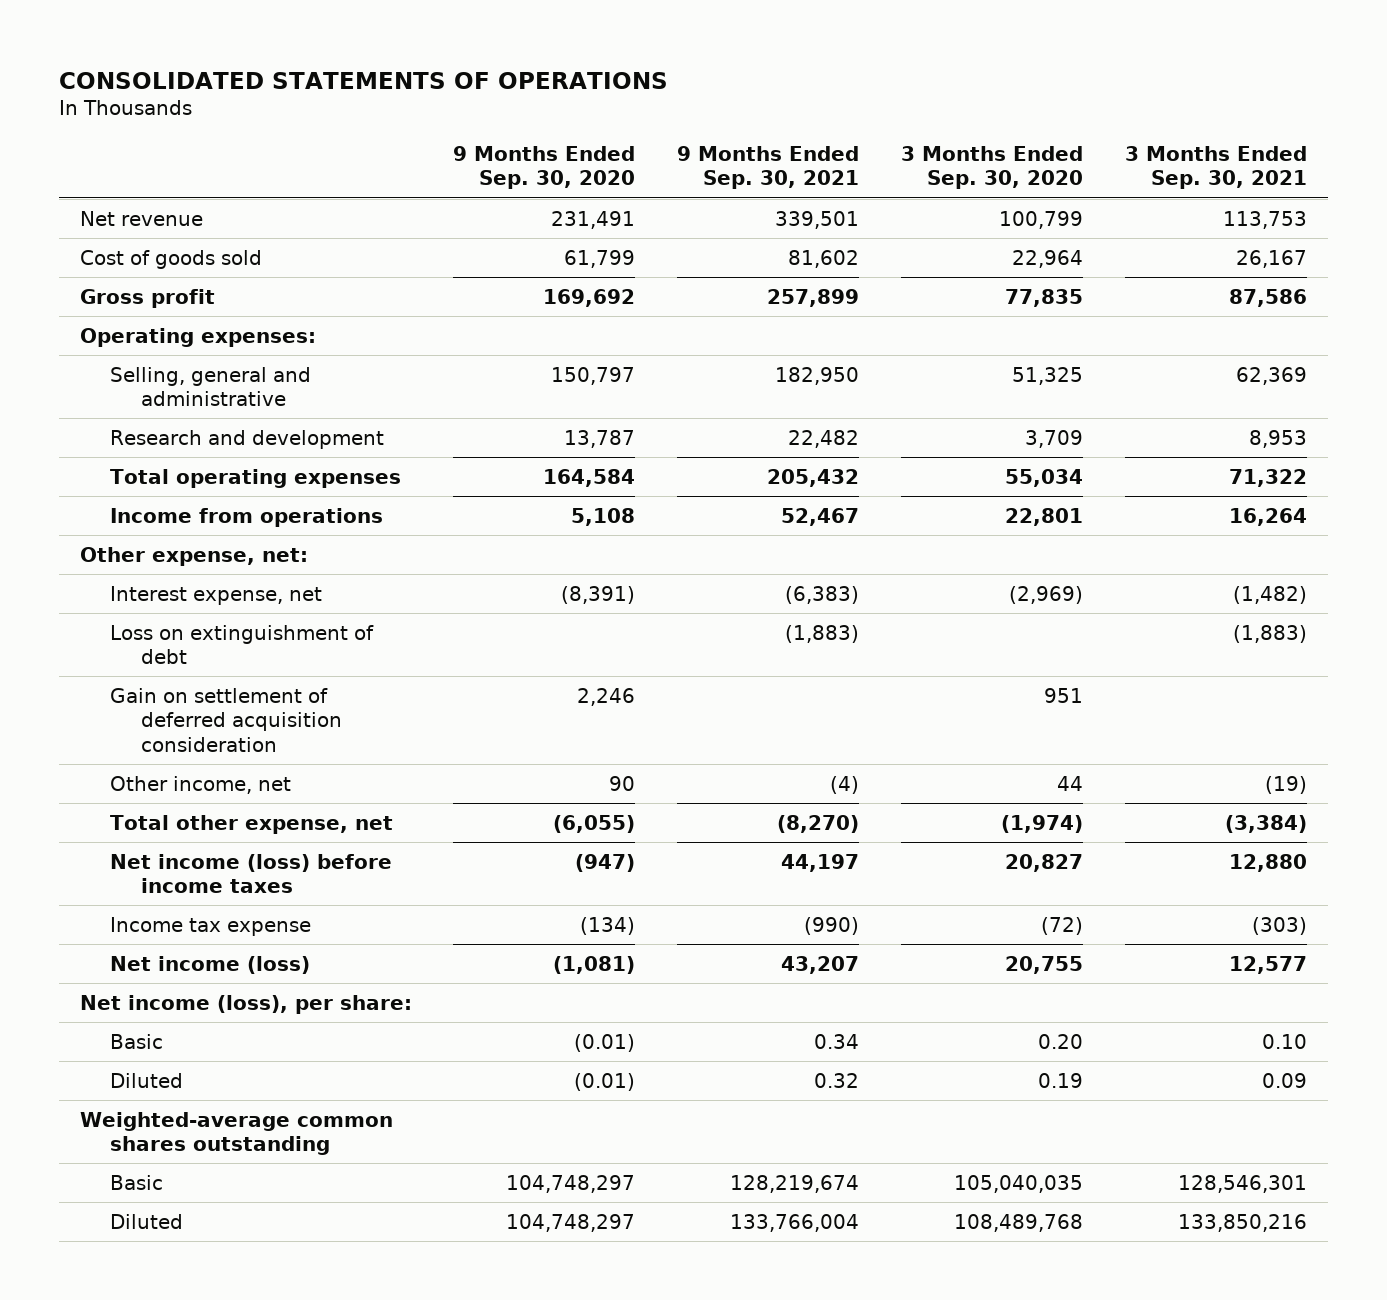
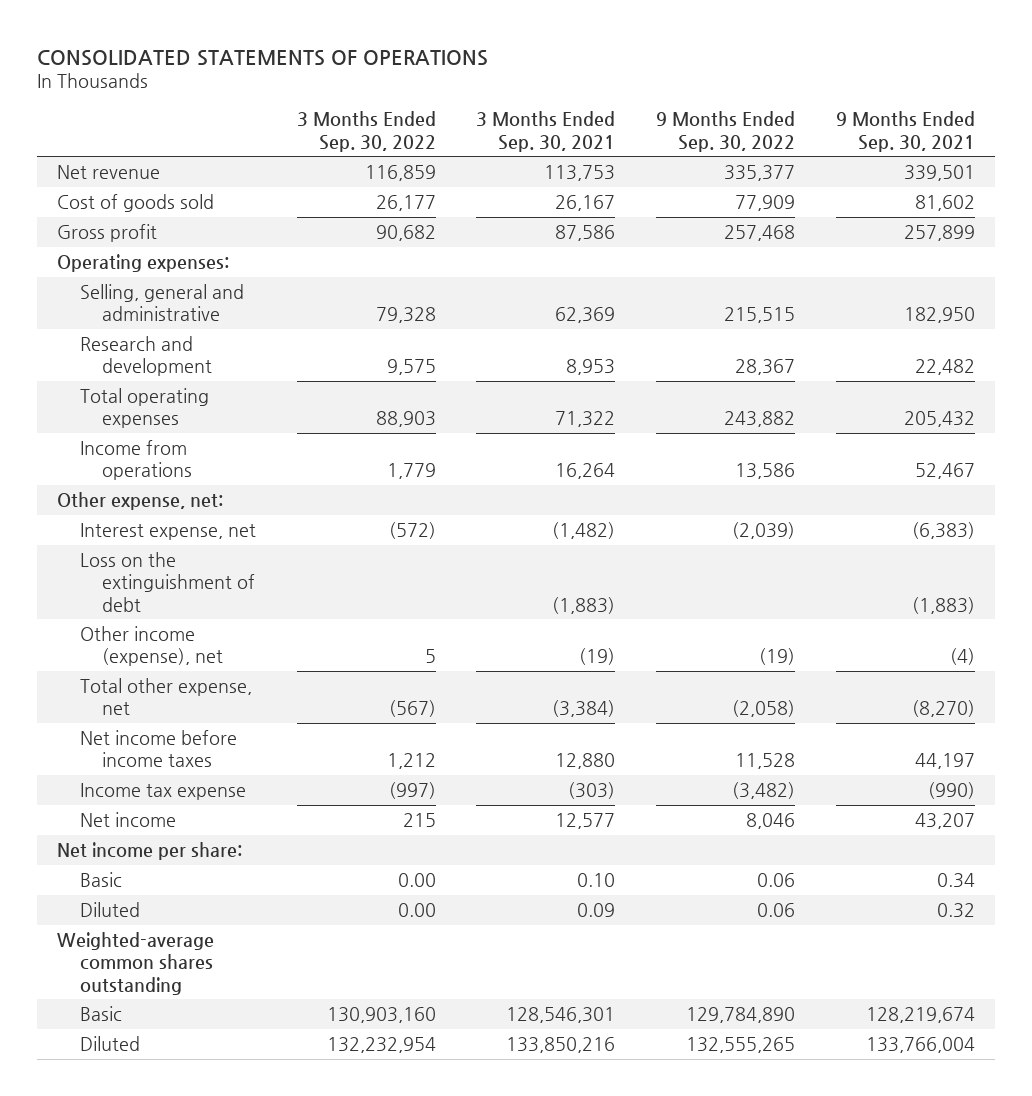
- | 9 Months Ended Sep. 30, 2020 | 9 Months Ended Sep. 30, 2021 | 3 Months Ended Sep. 30, 2020 | 3 Months Ended Sep. 30, 2021
+ | 3 Months Ended Sep. 30, 2022 | 3 Months Ended Sep. 30, 2021 | 9 Months Ended Sep. 30, 2022 | 9 Months Ended Sep. 30, 2021
- Loss on extinguishment of debt | | (1,883) | | (1,883)
- Gain on settlement of deferred acquisition consideration | 2,246 | | 951 |
- Other income, net | 90 | (4) | 44 | (19)
+ Loss on the extinguishment of debt | | (1,883) | | (1,883)
+ Other income (expense), net | 5 | (19) | (19) | (4)
- Net income (loss) before income taxes | (947) | 44,197 | 20,827 | 12,880
+ Net income before income taxes | 1,212 | 12,880 | 11,528 | 44,197
- Net income (loss) | (1,081) | 43,207 | 20,755 | 12,577
- Net income (loss), per share:
+ Net income | 215 | 12,577 | 8,046 | 43,207
+ Net income per share:

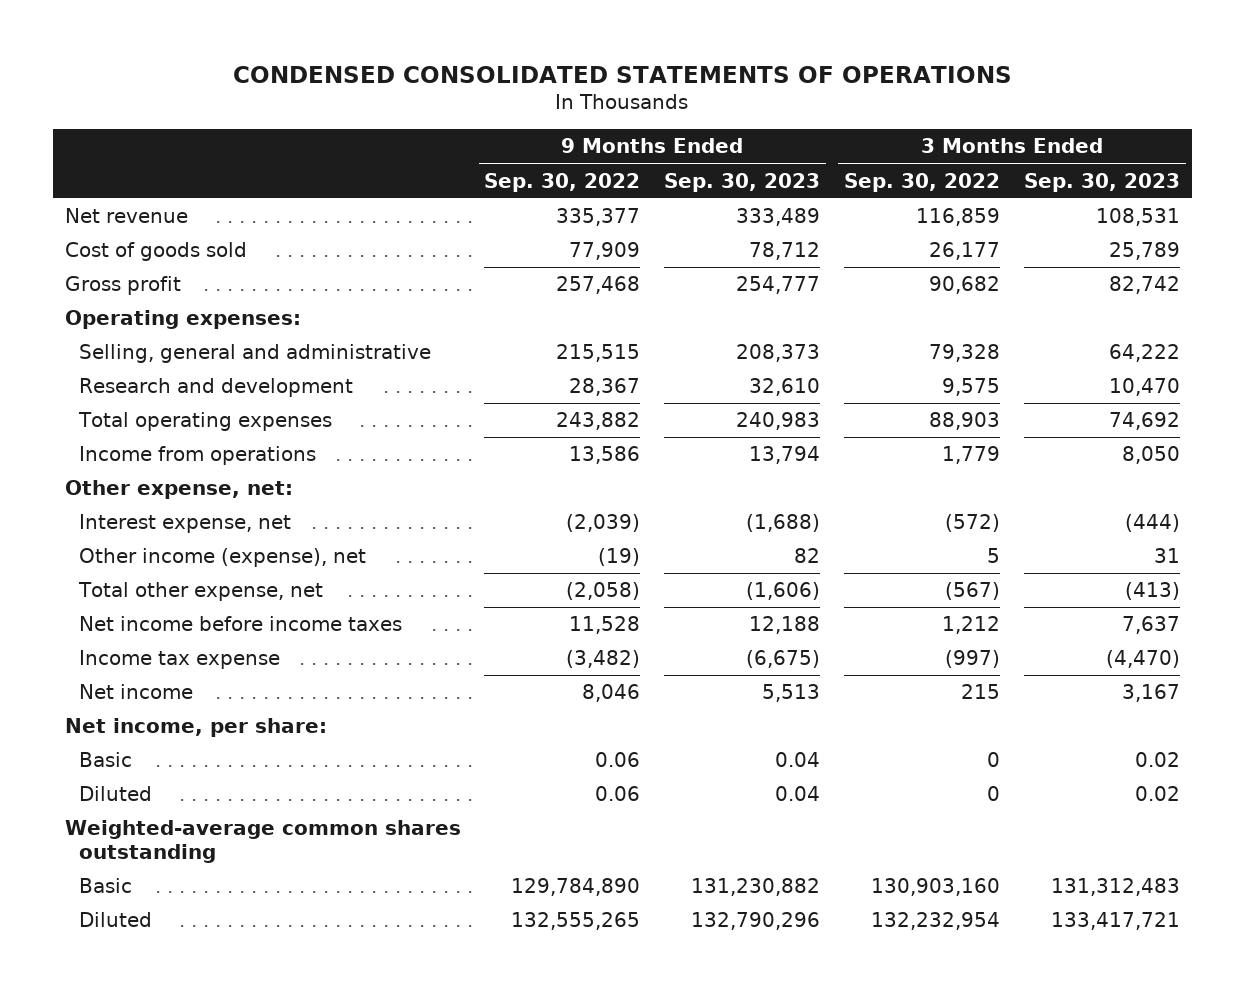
- CONSOLIDATED STATEMENTS OF OPERATIONS
+ CONDENSED CONSOLIDATED STATEMENTS OF OPERATIONS
- | 3 Months Ended Sep. 30, 2022 | 3 Months Ended Sep. 30, 2021 | 9 Months Ended Sep. 30, 2022 | 9 Months Ended Sep. 30, 2021
+ | 9 Months Ended Sep. 30, 2022 | 9 Months Ended Sep. 30, 2023 | 3 Months Ended Sep. 30, 2022 | 3 Months Ended Sep. 30, 2023
- Loss on the extinguishment of debt | | (1,883) | | (1,883)
- Net income per share:
- Basic | 0.00 | 0.10 | 0.06 | 0.34
- Diluted | 0.00 | 0.09 | 0.06 | 0.32
+ Net income, per share:
+ Basic | 0.06 | 0.04 | 0 | 0.02
+ Diluted | 0.06 | 0.04 | 0 | 0.02

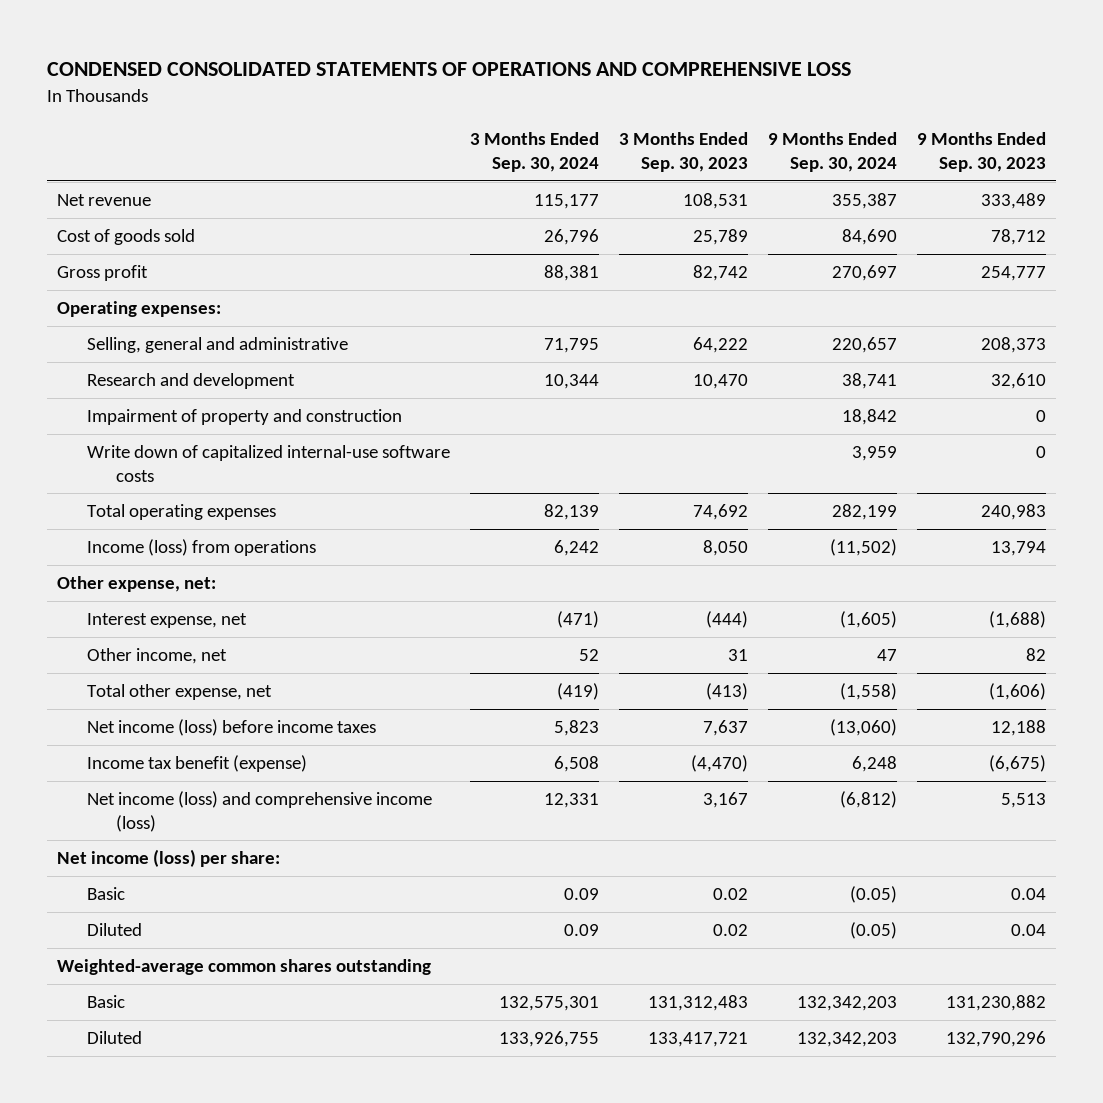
- CONDENSED CONSOLIDATED STATEMENTS OF OPERATIONS
+ CONDENSED CONSOLIDATED STATEMENTS OF OPERATIONS AND COMPREHENSIVE LOSS
- | 9 Months Ended Sep. 30, 2022 | 9 Months Ended Sep. 30, 2023 | 3 Months Ended Sep. 30, 2022 | 3 Months Ended Sep. 30, 2023
+ | 3 Months Ended Sep. 30, 2024 | 3 Months Ended Sep. 30, 2023 | 9 Months Ended Sep. 30, 2024 | 9 Months Ended Sep. 30, 2023
+ Impairment of property and construction | | | 18,842 | 0
+ Write down of capitalized internal-use software costs | | | 3,959 | 0
- Income from operations | 13,586 | 13,794 | 1,779 | 8,050
+ Income (loss) from operations | 6,242 | 8,050 | (11,502) | 13,794
- Other income (expense), net | (19) | 82 | 5 | 31
+ Other income, net | 52 | 31 | 47 | 82
- Net income before income taxes | 11,528 | 12,188 | 1,212 | 7,637
- Income tax expense | (3,482) | (6,675) | (997) | (4,470)
- Net income | 8,046 | 5,513 | 215 | 3,167
- Net income, per share:
+ Net income (loss) before income taxes | 5,823 | 7,637 | (13,060) | 12,188
+ Income tax benefit (expense) | 6,508 | (4,470) | 6,248 | (6,675)
+ Net income (loss) and comprehensive income (loss) | 12,331 | 3,167 | (6,812) | 5,513
+ Net income (loss) per share:

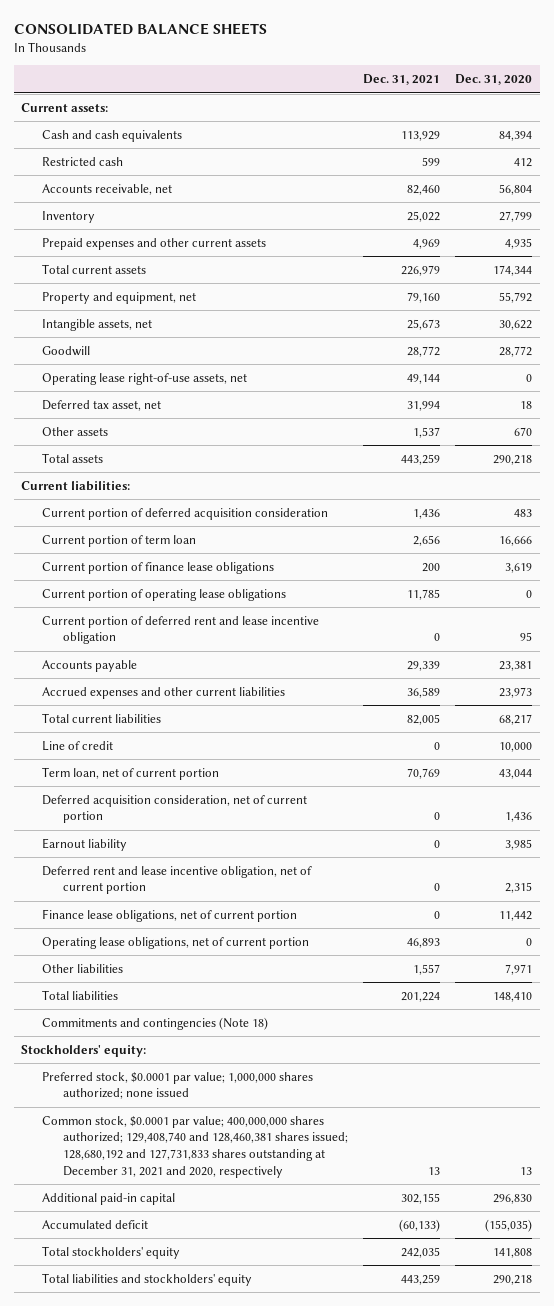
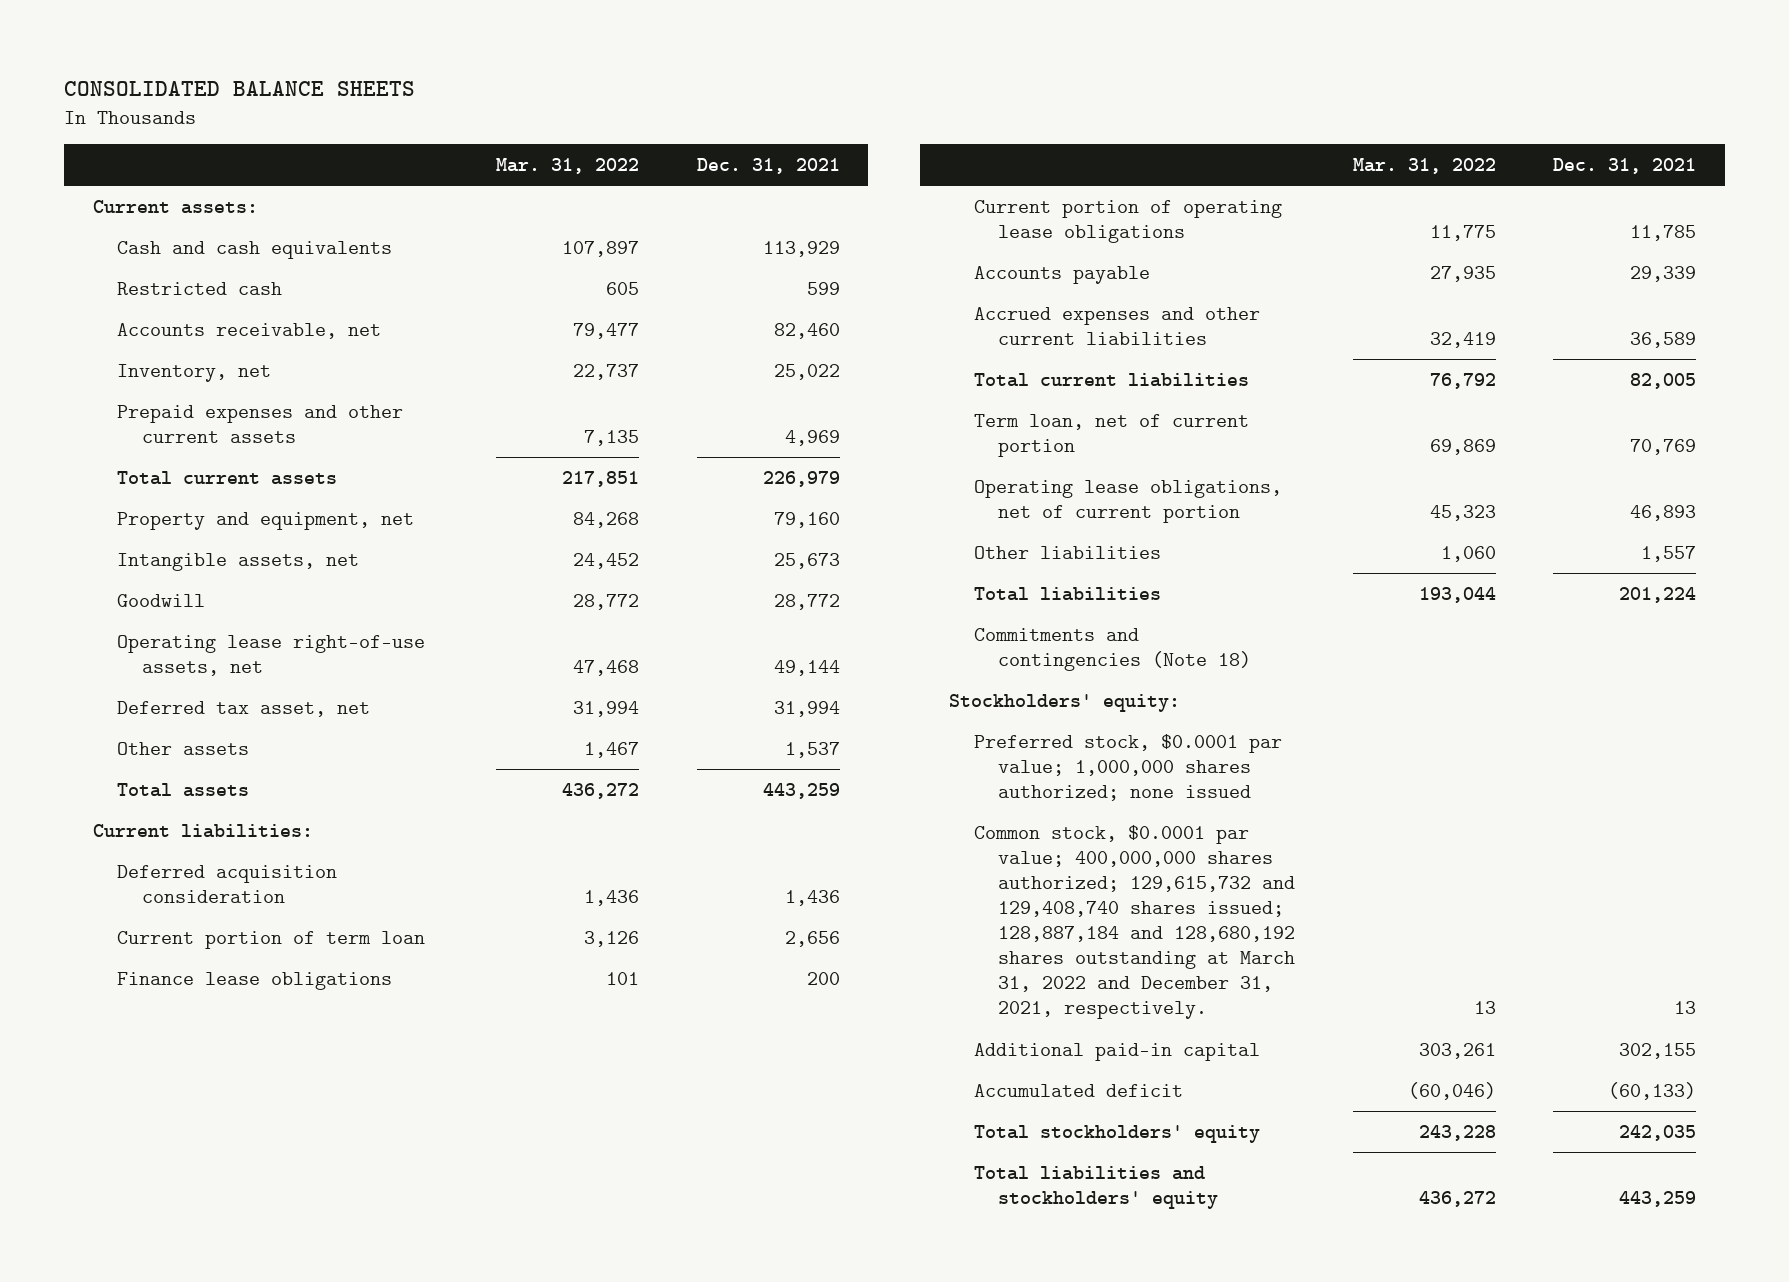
- | Dec. 31, 2021 | Dec. 31, 2020
+ | Mar. 31, 2022 | Dec. 31, 2021
- Inventory | 25,022 | 27,799
+ Inventory, net | 22,737 | 25,022
- Current portion of deferred acquisition consideration | 1,436 | 483
+ Deferred acquisition consideration | 1,436 | 1,436
- Current portion of finance lease obligations | 200 | 3,619
+ Finance lease obligations | 101 | 200
- Current portion of deferred rent and lease incentive obligation | 0 | 95
- Line of credit | 0 | 10,000
- Deferred acquisition consideration, net of current portion | 0 | 1,436
- Earnout liability | 0 | 3,985
- Deferred rent and lease incentive obligation, net of current portion | 0 | 2,315
- Finance lease obligations, net of current portion | 0 | 11,442
- Common stock, $0.0001 par value; 400,000,000 shares authorized; 129,408,740 and 128,460,381 shares issued; 128,680,192 and 127,731,833 shares outstanding at December 31, 2021 and 2020, respectively | 13 | 13
+ Common stock, $0.0001 par value; 400,000,000 shares authorized; 129,615,732 and 129,408,740 shares issued; 128,887,184 and 128,680,192 shares outstanding at March 31, 2022 and December 31, 2021, respectively. | 13 | 13

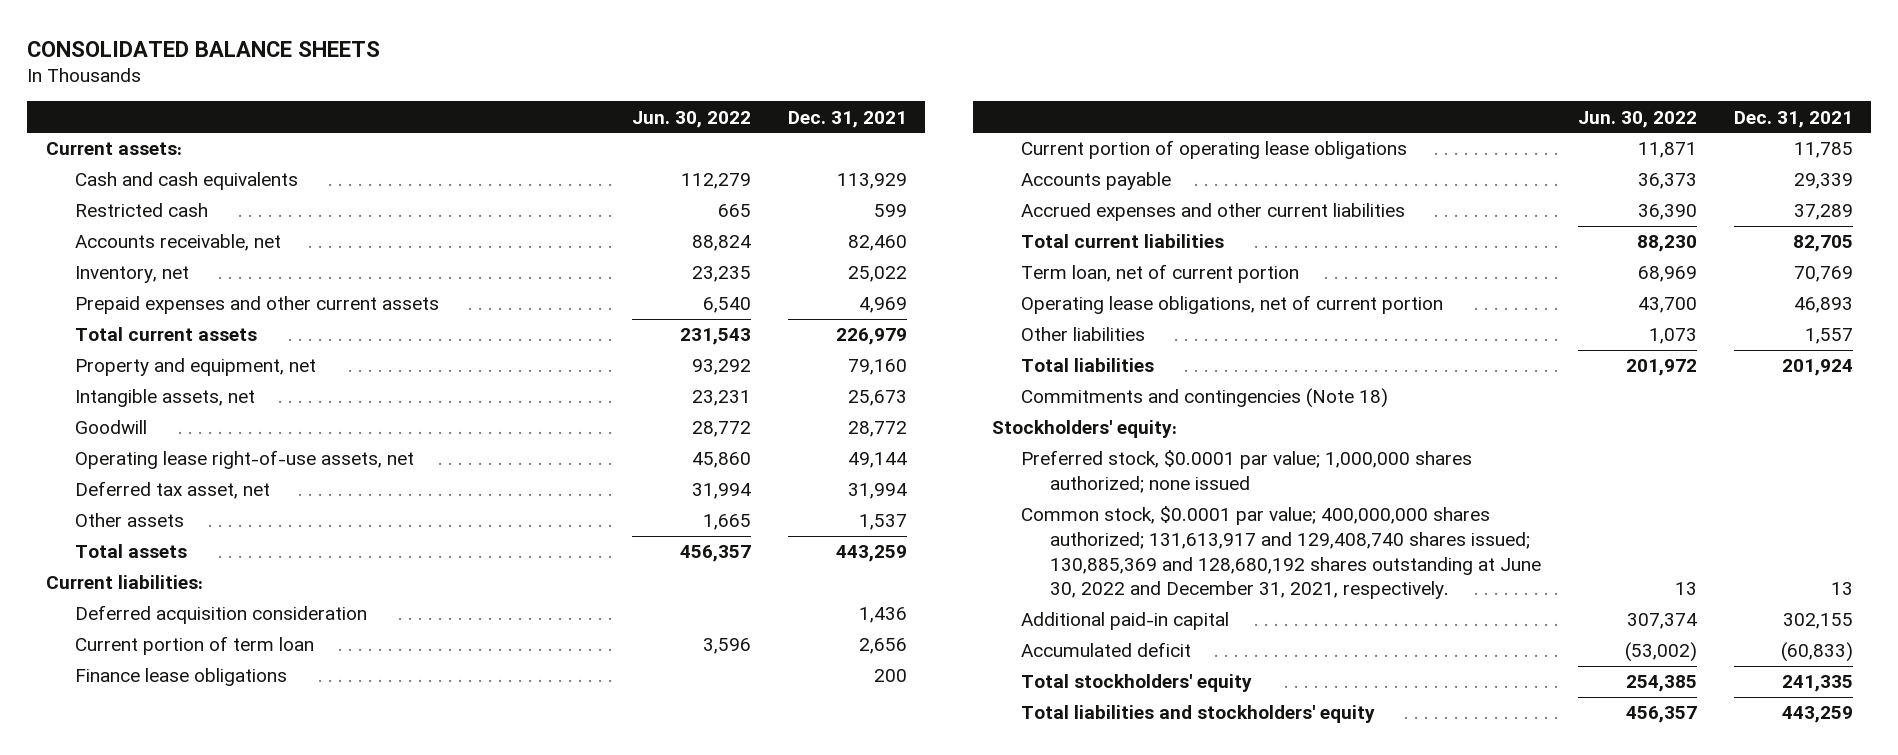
- | Mar. 31, 2022 | Dec. 31, 2021
+ | Jun. 30, 2022 | Dec. 31, 2021
- Accrued expenses and other current liabilities | 32,419 | 36,589
- Total current liabilities | 76,792 | 82,005
+ Accrued expenses and other current liabilities | 36,390 | 37,289
+ Total current liabilities | 88,230 | 82,705
- Total liabilities | 193,044 | 201,224
+ Total liabilities | 201,972 | 201,924
- Common stock, $0.0001 par value; 400,000,000 shares authorized; 129,615,732 and 129,408,740 shares issued; 128,887,184 and 128,680,192 shares outstanding at March 31, 2022 and December 31, 2021, respectively. | 13 | 13
+ Common stock, $0.0001 par value; 400,000,000 shares authorized; 131,613,917 and 129,408,740 shares issued; 130,885,369 and 128,680,192 shares outstanding at June 30, 2022 and December 31, 2021, respectively. | 13 | 13
- Accumulated deficit | (60,046) | (60,133)
- Total stockholders' equity | 243,228 | 242,035
+ Accumulated deficit | (53,002) | (60,833)
+ Total stockholders' equity | 254,385 | 241,335

